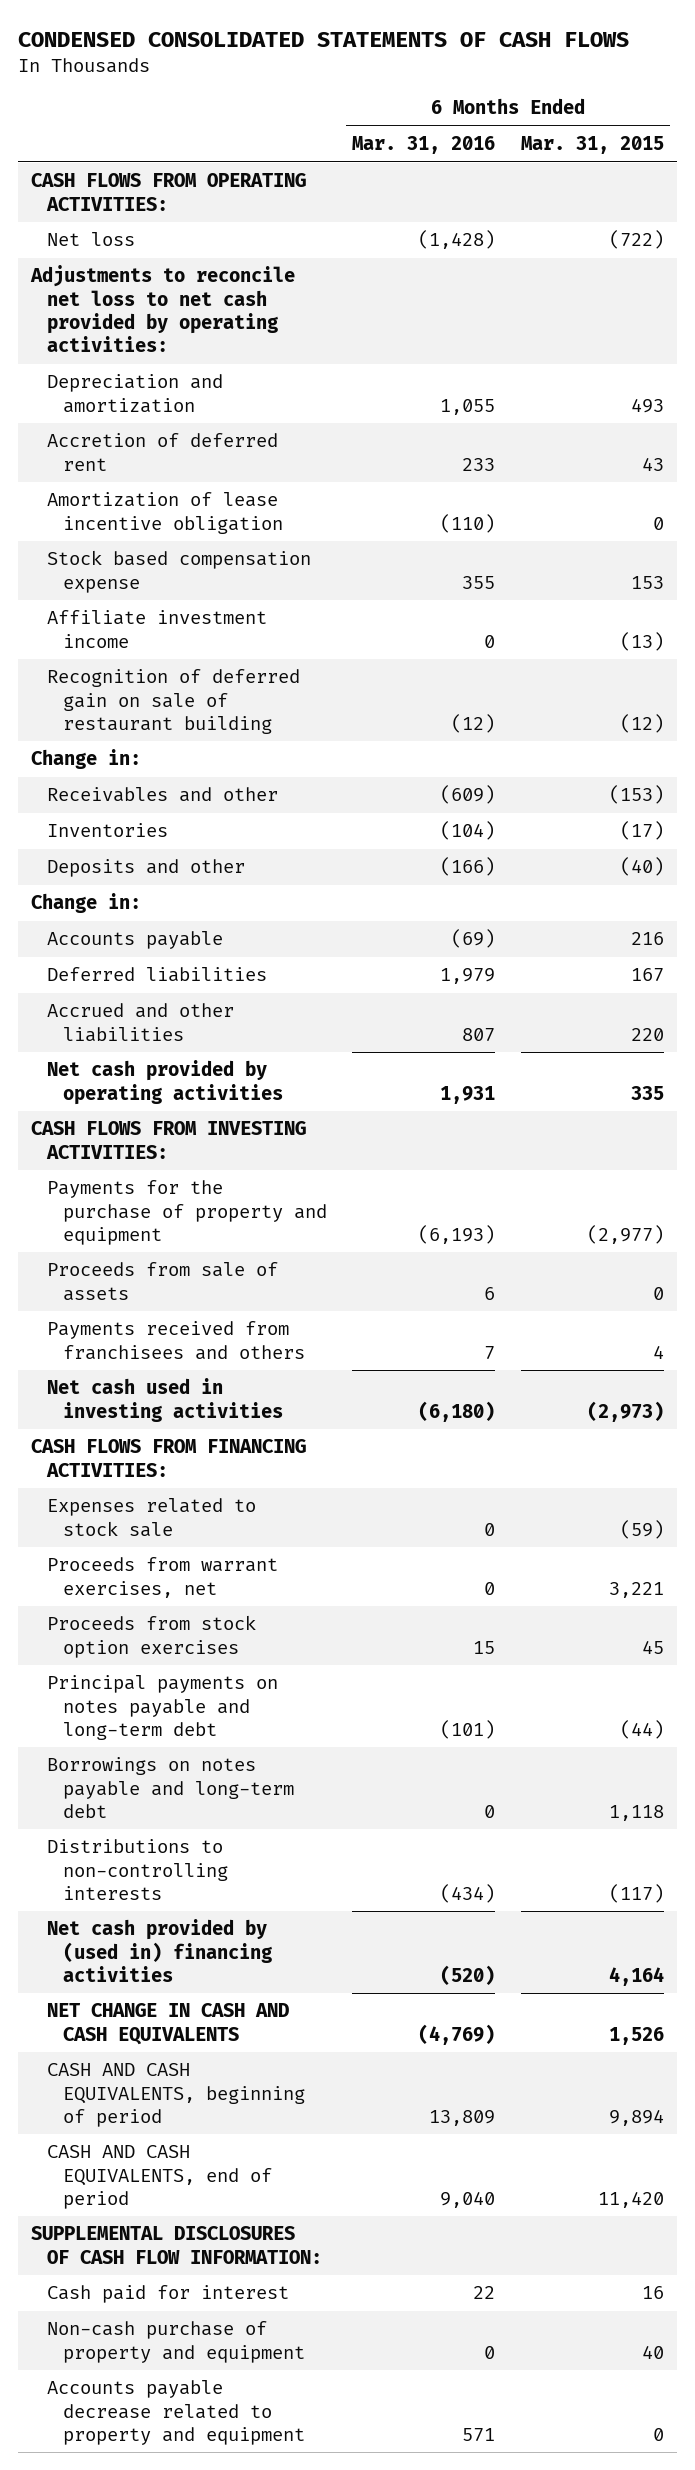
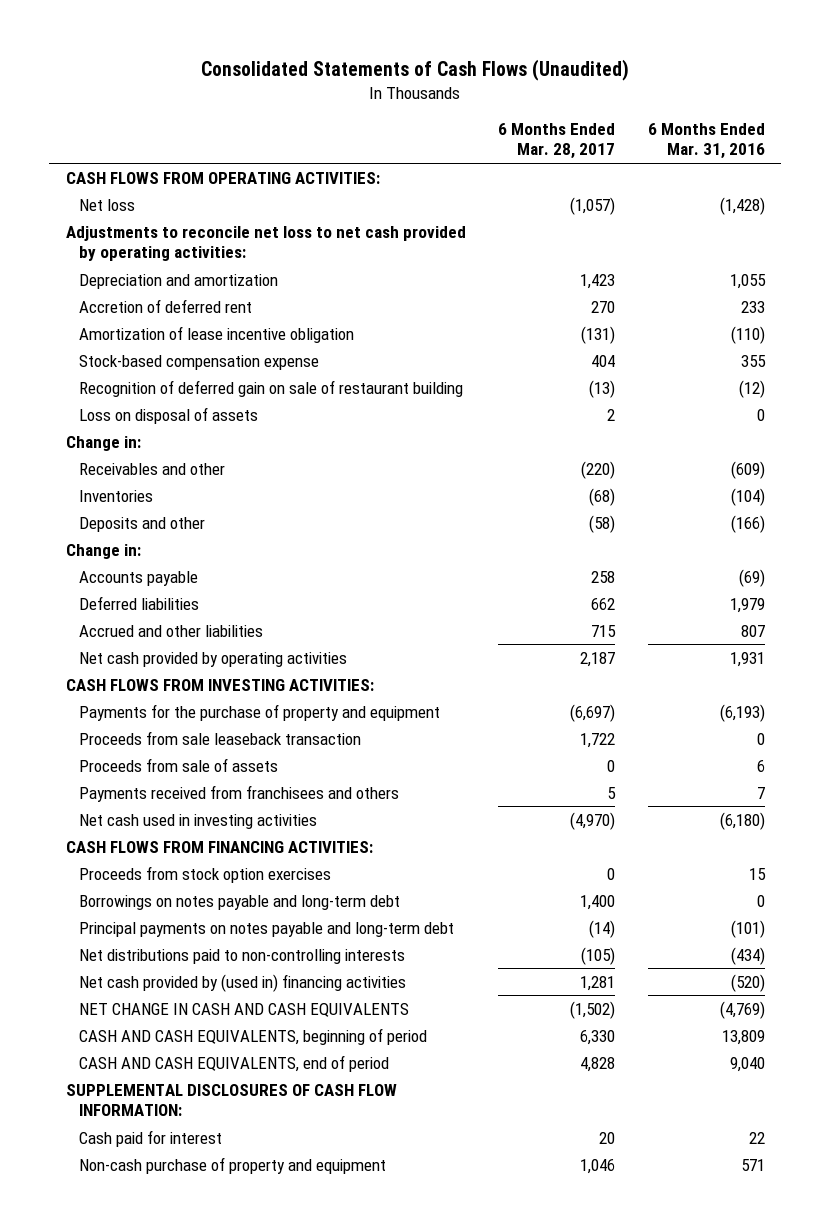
- CONDENSED CONSOLIDATED STATEMENTS OF CASH FLOWS
+ Consolidated Statements of Cash Flows (Unaudited)
- | 6 Months Ended Mar. 31, 2016 | 6 Months Ended Mar. 31, 2015
+ | 6 Months Ended Mar. 28, 2017 | 6 Months Ended Mar. 31, 2016
- Stock based compensation expense | 355 | 153
- Affiliate investment income | 0 | (13)
+ Stock-based compensation expense | 404 | 355
+ Loss on disposal of assets | 2 | 0
+ Proceeds from sale leaseback transaction | 1,722 | 0
- Expenses related to stock sale | 0 | (59)
- Proceeds from warrant exercises, net | 0 | 3,221
- Distributions to non-controlling interests | (434) | (117)
moved down: Principal payments on notes payable and long-term debt | (14) | (101)
+ Net distributions paid to non-controlling interests | (105) | (434)
- Non-cash purchase of property and equipment | 0 | 40
- Accounts payable decrease related to property and equipment | 571 | 0
+ Non-cash purchase of property and equipment | 1,046 | 571

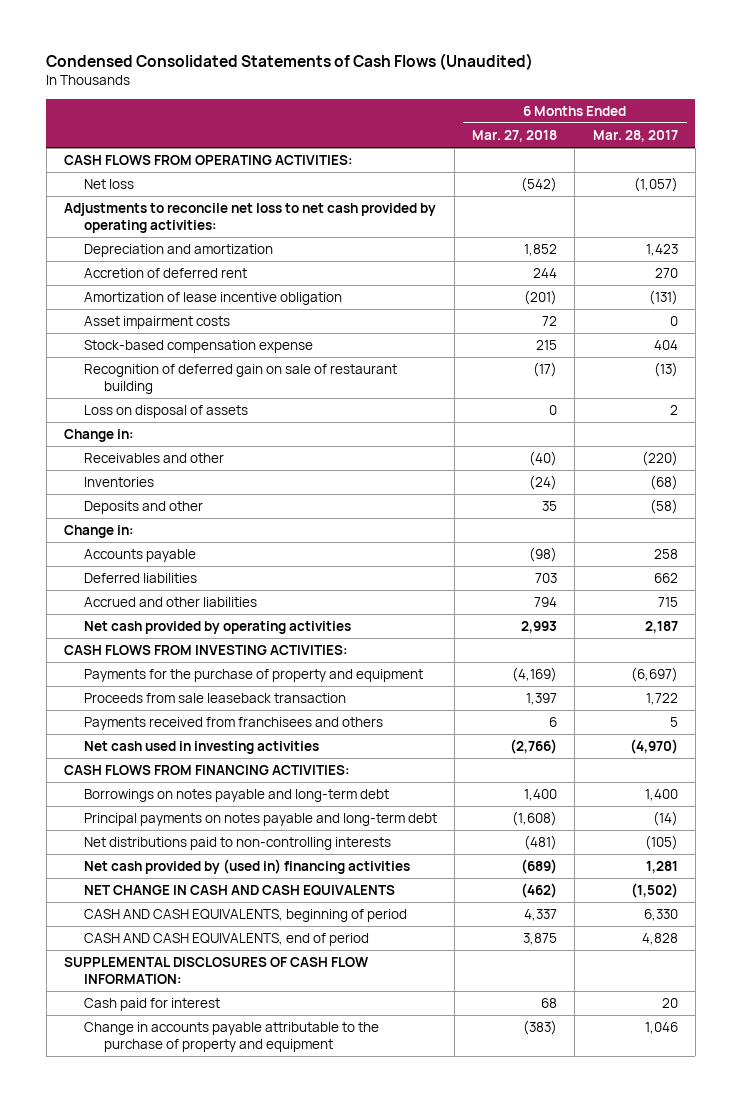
- Consolidated Statements of Cash Flows (Unaudited)
+ Condensed Consolidated Statements of Cash Flows (Unaudited)
- | 6 Months Ended Mar. 28, 2017 | 6 Months Ended Mar. 31, 2016
+ | 6 Months Ended Mar. 27, 2018 | 6 Months Ended Mar. 28, 2017
+ Asset impairment costs | 72 | 0
- Proceeds from sale of assets | 0 | 6
- Proceeds from stock option exercises | 0 | 15
- Non-cash purchase of property and equipment | 1,046 | 571
+ Change in accounts payable attributable to the purchase of property and equipment | (383) | 1,046

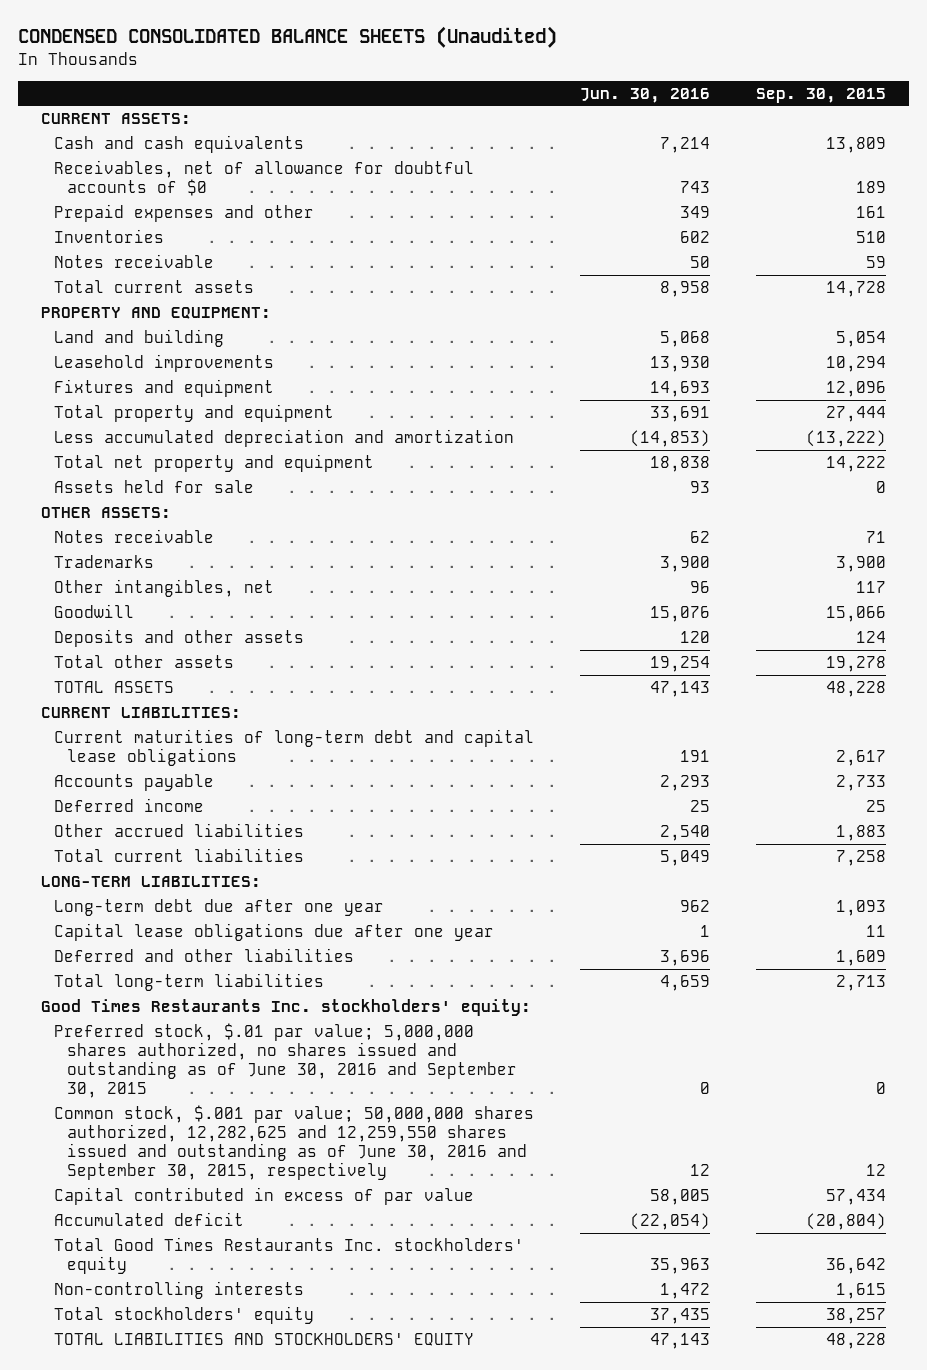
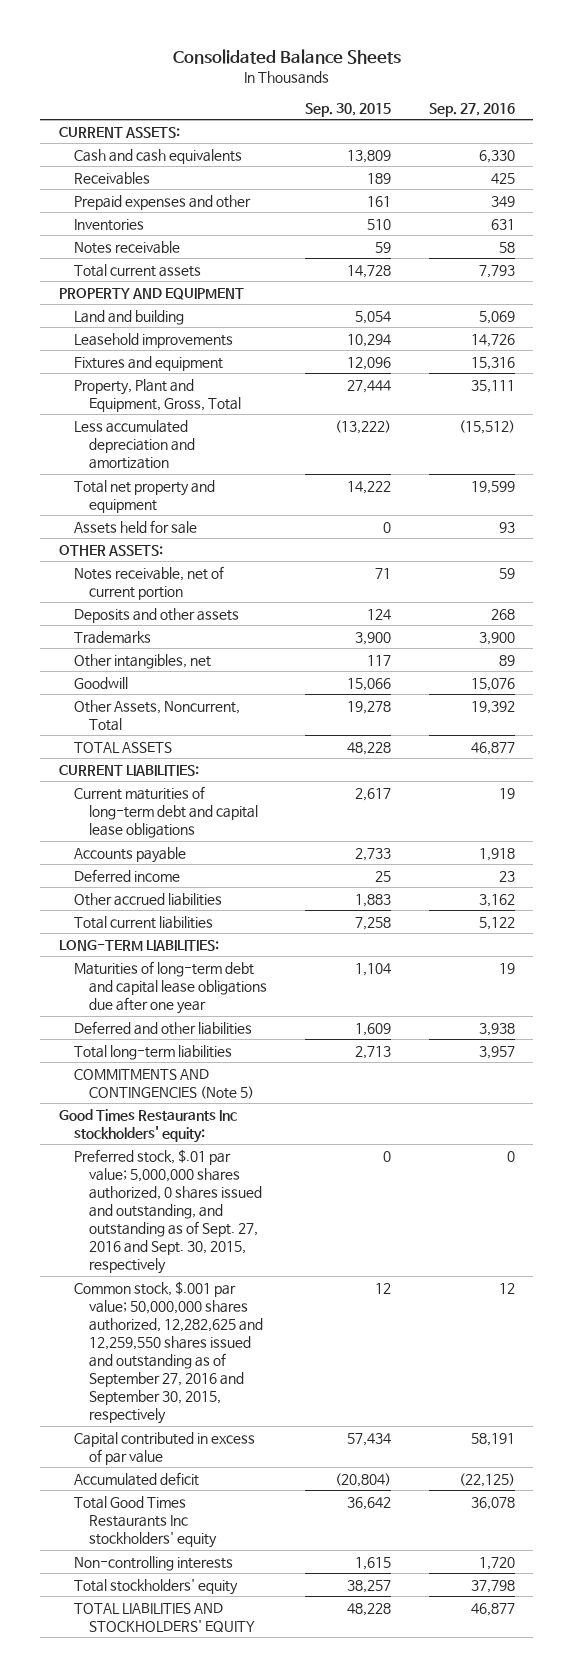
- CONDENSED CONSOLIDATED BALANCE SHEETS (Unaudited)
+ Consolidated Balance Sheets
- | Jun. 30, 2016 | Sep. 30, 2015
+ | Sep. 30, 2015 | Sep. 27, 2016
- Receivables, net of allowance for doubtful accounts of $0 | 743 | 189
+ Receivables | 189 | 425
- PROPERTY AND EQUIPMENT:
+ PROPERTY AND EQUIPMENT
- Total property and equipment | 33,691 | 27,444
+ Property, Plant and Equipment, Gross, Total | 27,444 | 35,111
- Notes receivable | 62 | 71
+ Notes receivable, net of current portion | 71 | 59
moved up: Deposits and other assets | 124 | 268
- Total other assets | 19,254 | 19,278
+ Other Assets, Noncurrent, Total | 19,278 | 19,392
- Long-term debt due after one year | 962 | 1,093
- Capital lease obligations due after one year | 1 | 11
+ Maturities of long-term debt and capital lease obligations due after one year | 1,104 | 19
- Good Times Restaurants Inc. stockholders' equity:
- Preferred stock, $.01 par value; 5,000,000 shares authorized, no shares issued and outstanding as of June 30, 2016 and September 30, 2015 | 0 | 0
- Common stock, $.001 par value; 50,000,000 shares authorized, 12,282,625 and 12,259,550 shares issued and outstanding as of June 30, 2016 and September 30, 2015, respectively | 12 | 12
+ COMMITMENTS AND CONTINGENCIES (Note 5)
+ Good Times Restaurants Inc stockholders' equity:
+ Preferred stock, $.01 par value; 5,000,000 shares authorized, 0 shares issued and outstanding, and outstanding as of Sept. 27, 2016 and Sept. 30, 2015, respectively | 0 | 0
+ Common stock, $.001 par value; 50,000,000 shares authorized, 12,282,625 and 12,259,550 shares issued and outstanding as of September 27, 2016 and September 30, 2015, respectively | 12 | 12
- Total Good Times Restaurants Inc. stockholders' equity | 35,963 | 36,642
+ Total Good Times Restaurants Inc stockholders' equity | 36,642 | 36,078

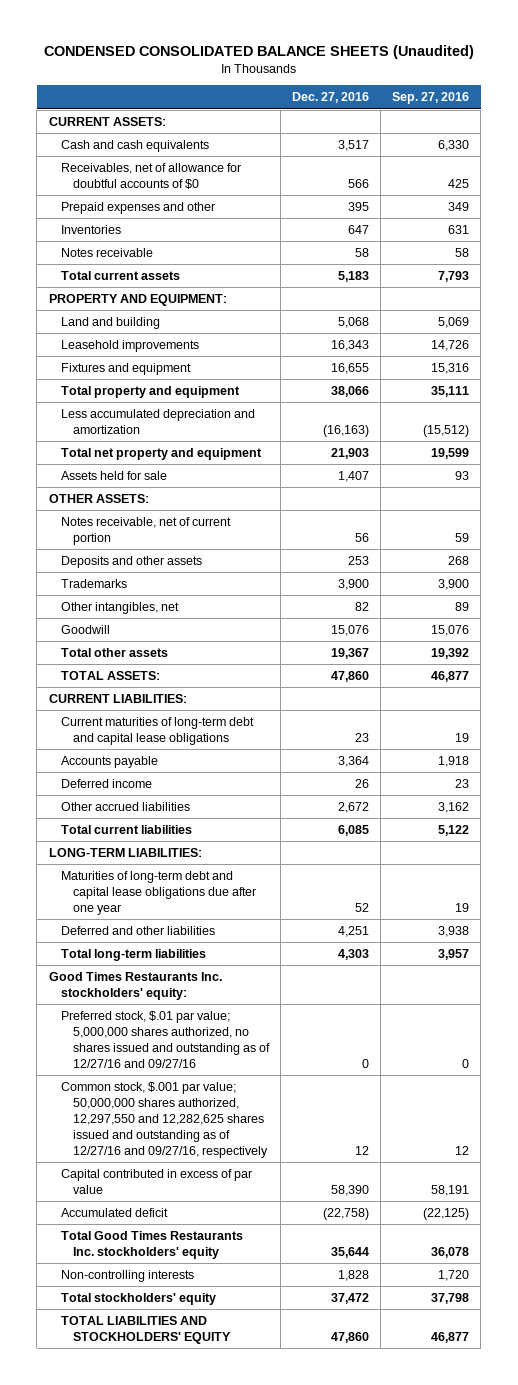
- Consolidated Balance Sheets
+ CONDENSED CONSOLIDATED BALANCE SHEETS (Unaudited)
- | Sep. 30, 2015 | Sep. 27, 2016
+ | Dec. 27, 2016 | Sep. 27, 2016
- Receivables | 189 | 425
+ Receivables, net of allowance for doubtful accounts of $0 | 566 | 425
- PROPERTY AND EQUIPMENT
+ PROPERTY AND EQUIPMENT:
- Property, Plant and Equipment, Gross, Total | 27,444 | 35,111
+ Total property and equipment | 38,066 | 35,111
- Other Assets, Noncurrent, Total | 19,278 | 19,392
- TOTAL ASSETS | 48,228 | 46,877
+ Total other assets | 19,367 | 19,392
+ TOTAL ASSETS: | 47,860 | 46,877
- COMMITMENTS AND CONTINGENCIES (Note 5)
- Good Times Restaurants Inc stockholders' equity:
- Preferred stock, $.01 par value; 5,000,000 shares authorized, 0 shares issued and outstanding, and outstanding as of Sept. 27, 2016 and Sept. 30, 2015, respectively | 0 | 0
- Common stock, $.001 par value; 50,000,000 shares authorized, 12,282,625 and 12,259,550 shares issued and outstanding as of September 27, 2016 and September 30, 2015, respectively | 12 | 12
+ Good Times Restaurants Inc. stockholders' equity:
+ Preferred stock, $.01 par value; 5,000,000 shares authorized, no shares issued and outstanding as of 12/27/16 and 09/27/16 | 0 | 0
+ Common stock, $.001 par value; 50,000,000 shares authorized, 12,297,550 and 12,282,625 shares issued and outstanding as of 12/27/16 and 09/27/16, respectively | 12 | 12
- Total Good Times Restaurants Inc stockholders' equity | 36,642 | 36,078
+ Total Good Times Restaurants Inc. stockholders' equity | 35,644 | 36,078

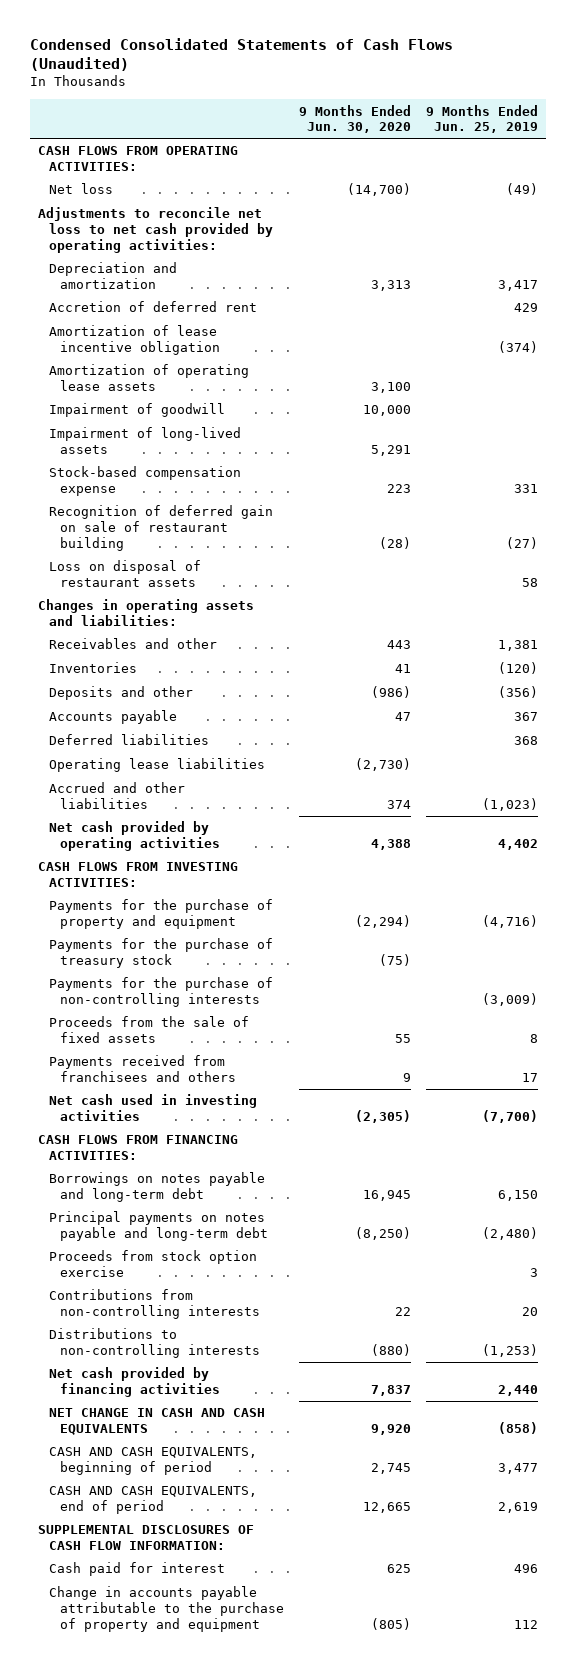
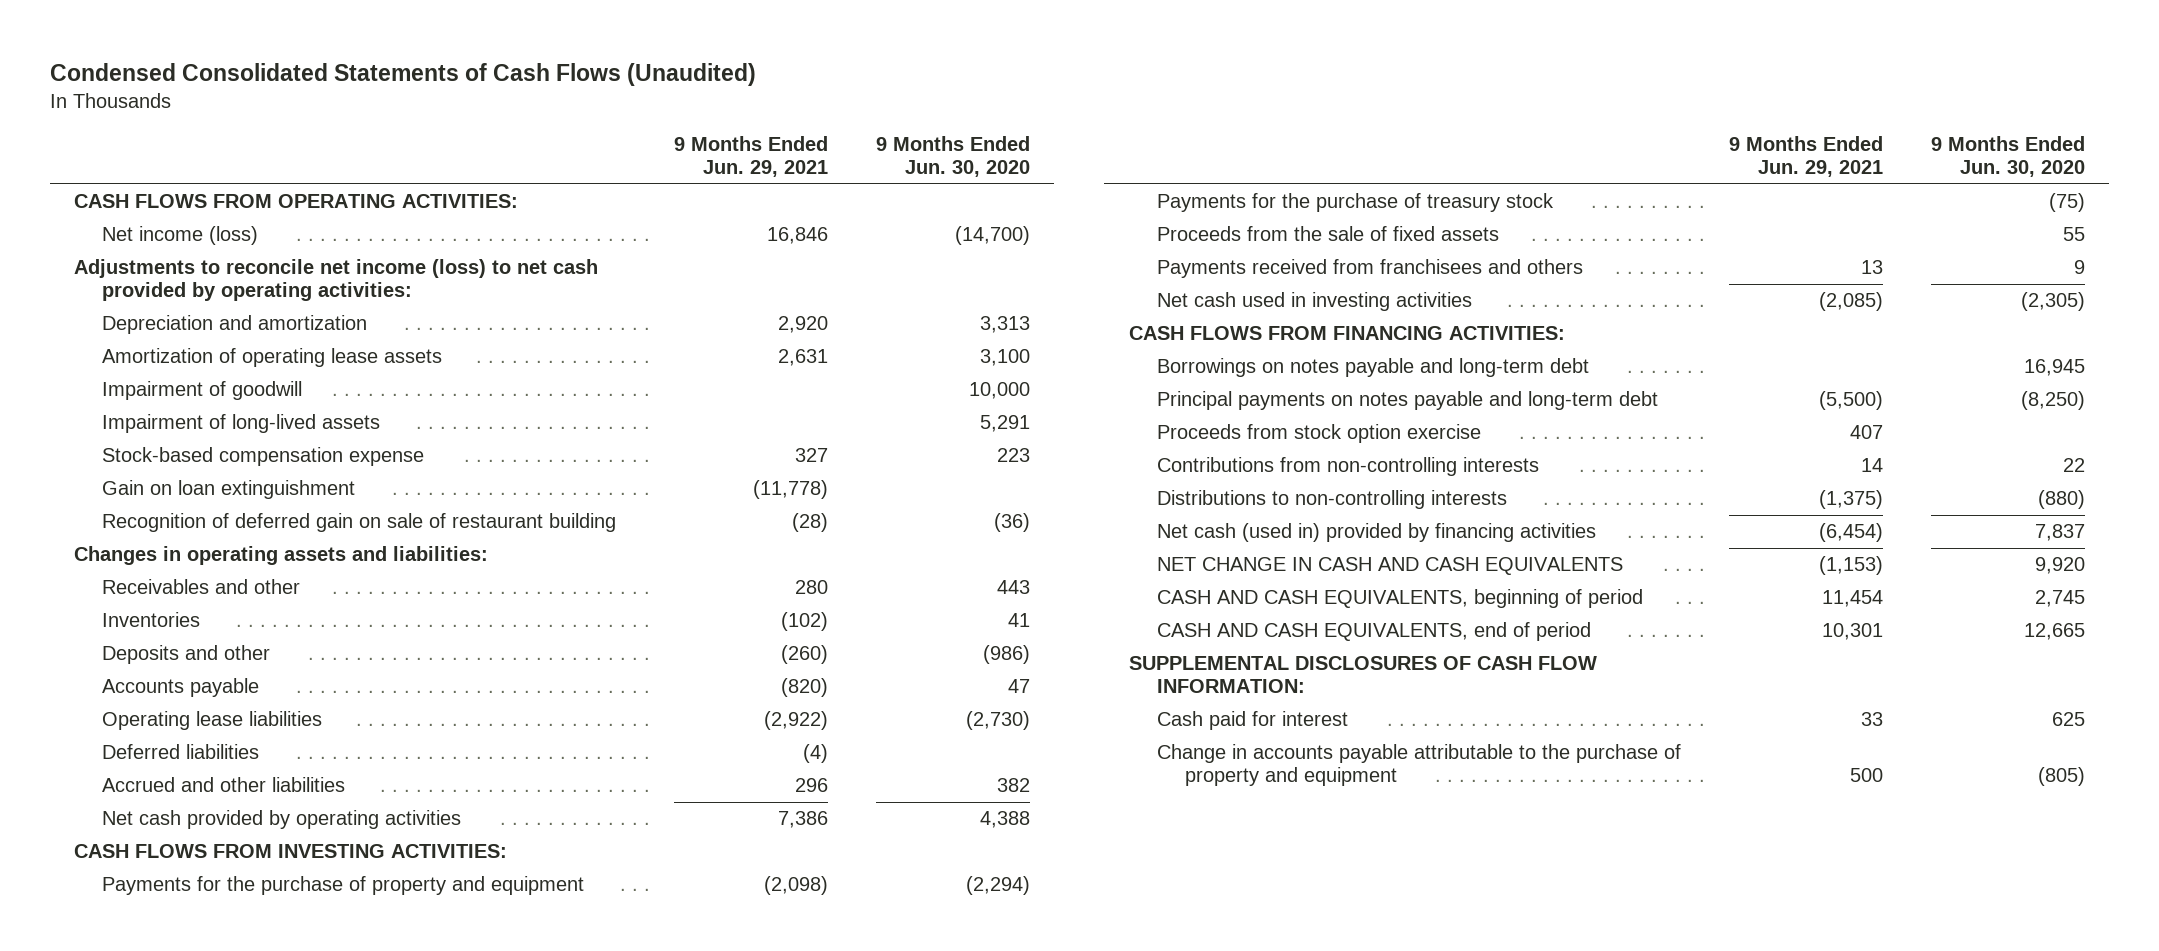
- | 9 Months Ended Jun. 30, 2020 | 9 Months Ended Jun. 25, 2019
+ | 9 Months Ended Jun. 29, 2021 | 9 Months Ended Jun. 30, 2020
- Net loss | (14,700) | (49)
- Adjustments to reconcile net loss to net cash provided by operating activities:
+ Net income (loss) | 16,846 | (14,700)
+ Adjustments to reconcile net income (loss) to net cash provided by operating activities:
- Accretion of deferred rent | | 429
- Amortization of lease incentive obligation | | (374)
- Recognition of deferred gain on sale of restaurant building | (28) | (27)
- Loss on disposal of restaurant assets | | 58
+ Gain on loan extinguishment | (11,778) |
+ Recognition of deferred gain on sale of restaurant building | (28) | (36)
- Accrued and other liabilities | 374 | (1,023)
moved down: Deferred liabilities | (4) |
+ Accrued and other liabilities | 296 | 382
- Payments for the purchase of non-controlling interests | | (3,009)
- Net cash provided by financing activities | 7,837 | 2,440
+ Net cash (used in) provided by financing activities | (6,454) | 7,837

